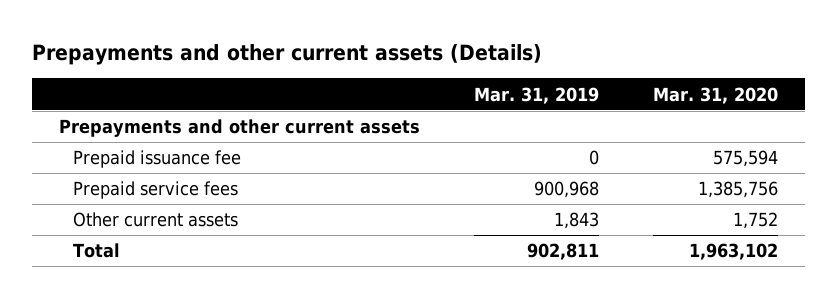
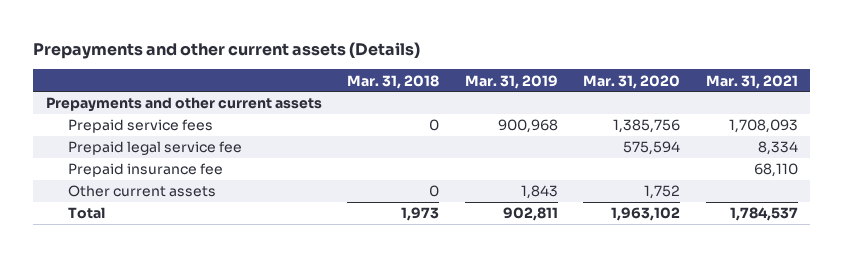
- | Mar. 31, 2019 | Mar. 31, 2020
+ | Mar. 31, 2018 | Mar. 31, 2019 | Mar. 31, 2020 | Mar. 31, 2021
- Prepaid issuance fee | 0 | 575,594
+ Prepaid legal service fee | | | 575,594 | 8,334
+ Prepaid insurance fee | | | | 68,110

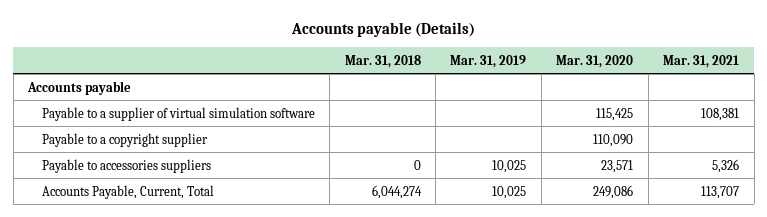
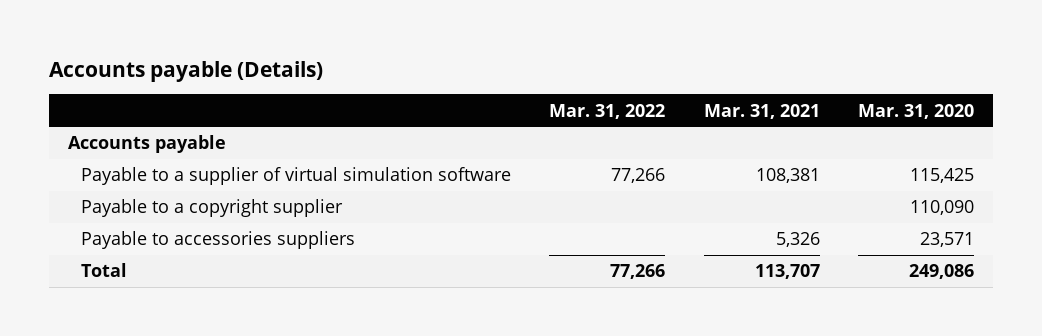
- | Mar. 31, 2018 | Mar. 31, 2019 | Mar. 31, 2020 | Mar. 31, 2021
+ | Mar. 31, 2022 | Mar. 31, 2021 | Mar. 31, 2020
- Accounts Payable, Current, Total | 6,044,274 | 10,025 | 249,086 | 113,707
+ Total | 77,266 | 113,707 | 249,086

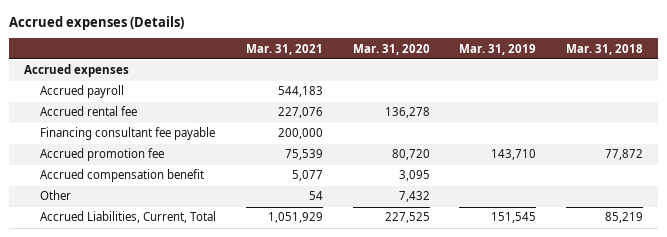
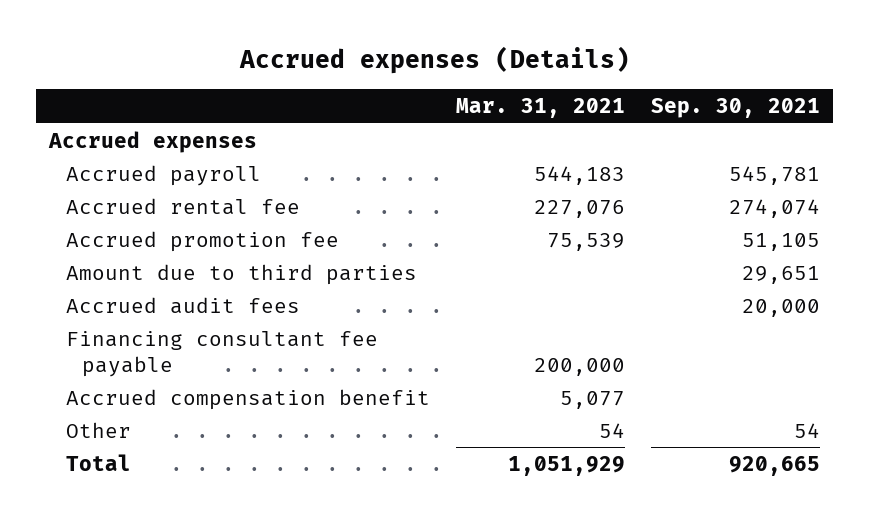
- | Mar. 31, 2021 | Mar. 31, 2020 | Mar. 31, 2019 | Mar. 31, 2018
+ | Mar. 31, 2021 | Sep. 30, 2021
+ Amount due to third parties | | 29,651
+ Accrued audit fees | | 20,000
moved down: Financing consultant fee payable | 200,000 |
- Accrued Liabilities, Current, Total | 1,051,929 | 227,525 | 151,545 | 85,219
+ Total | 1,051,929 | 920,665

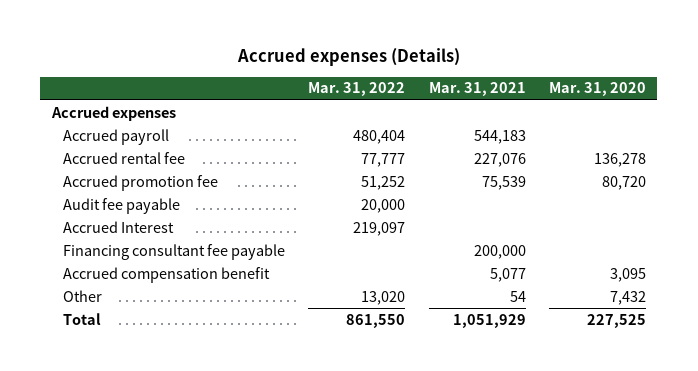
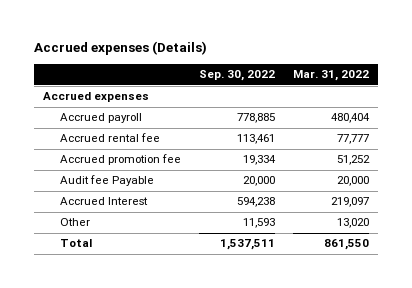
- | Mar. 31, 2022 | Mar. 31, 2021 | Mar. 31, 2020
+ | Sep. 30, 2022 | Mar. 31, 2022
- Audit fee payable | 20,000 | |
+ Audit fee Payable | 20,000 | 20,000
- Financing consultant fee payable | | 200,000 |
- Accrued compensation benefit | | 5,077 | 3,095

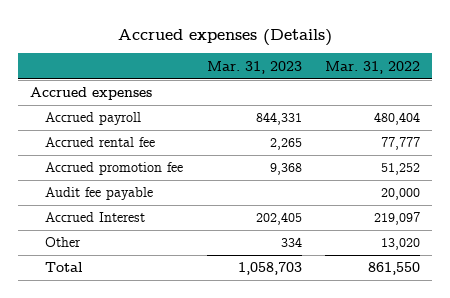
- | Sep. 30, 2022 | Mar. 31, 2022
+ | Mar. 31, 2023 | Mar. 31, 2022
- Audit fee Payable | 20,000 | 20,000
+ Audit fee payable | | 20,000

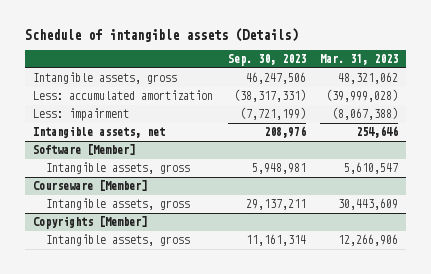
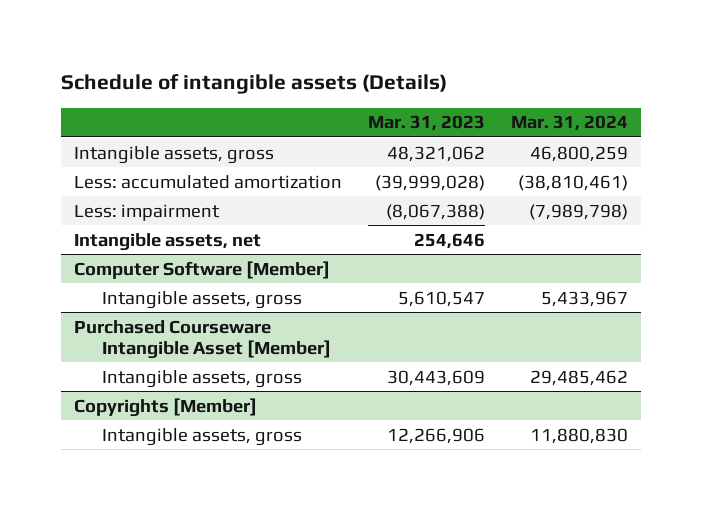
- | Sep. 30, 2023 | Mar. 31, 2023
+ | Mar. 31, 2023 | Mar. 31, 2024
- Software [Member]
+ Computer Software [Member]
- Courseware [Member]
+ Purchased Courseware Intangible Asset [Member]

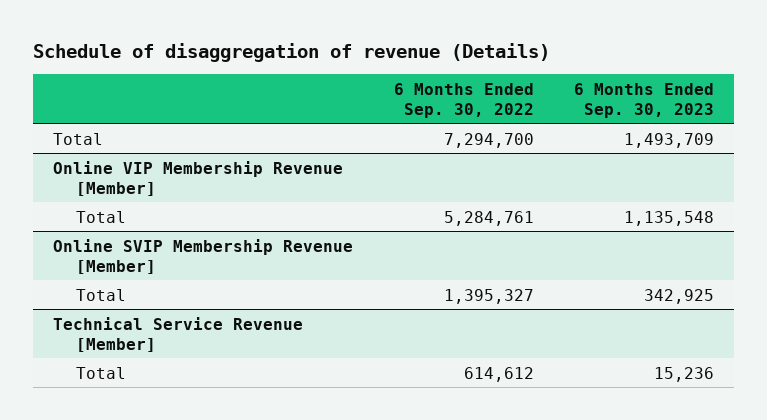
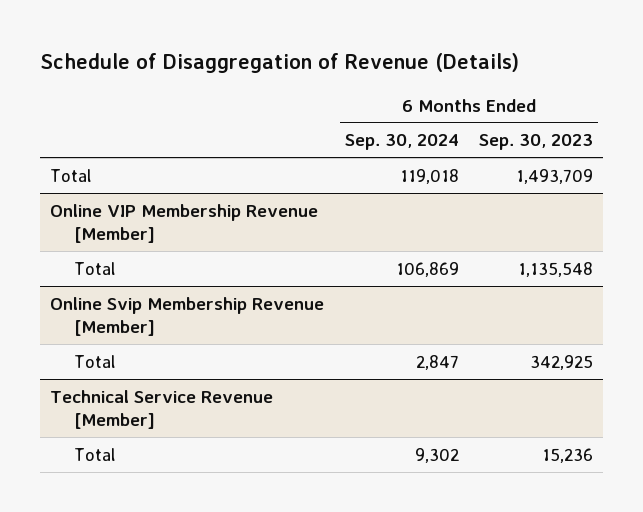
- Schedule of disaggregation of revenue (Details)
+ Schedule of Disaggregation of Revenue (Details)
- | 6 Months Ended Sep. 30, 2022 | 6 Months Ended Sep. 30, 2023
+ | 6 Months Ended Sep. 30, 2024 | 6 Months Ended Sep. 30, 2023
- Online SVIP Membership Revenue [Member]
+ Online Svip Membership Revenue [Member]

